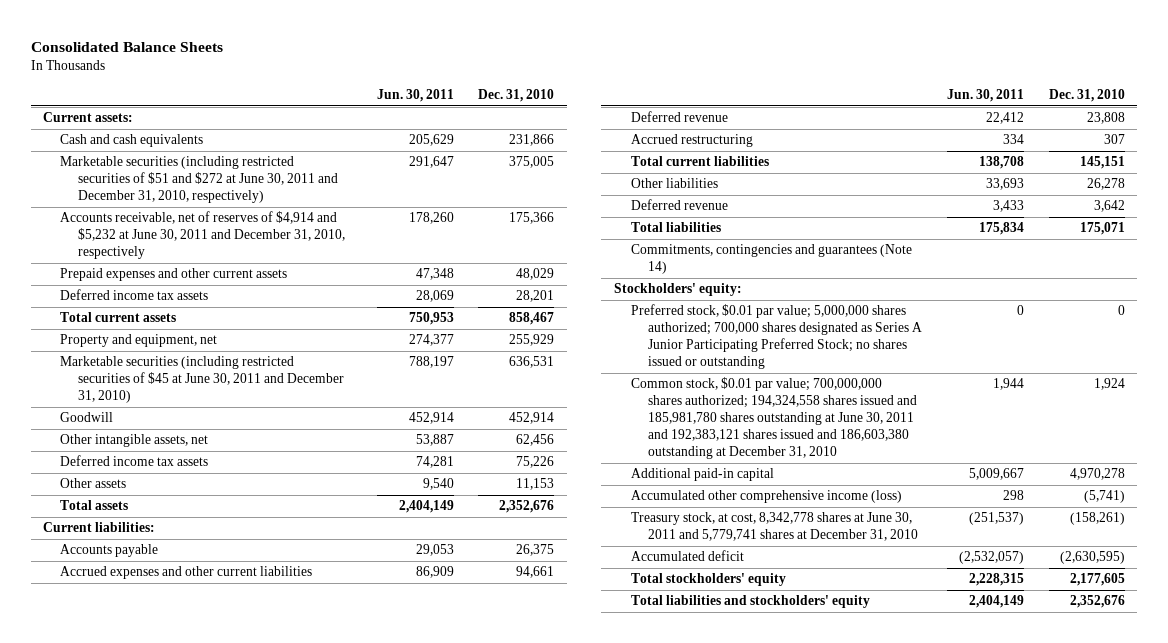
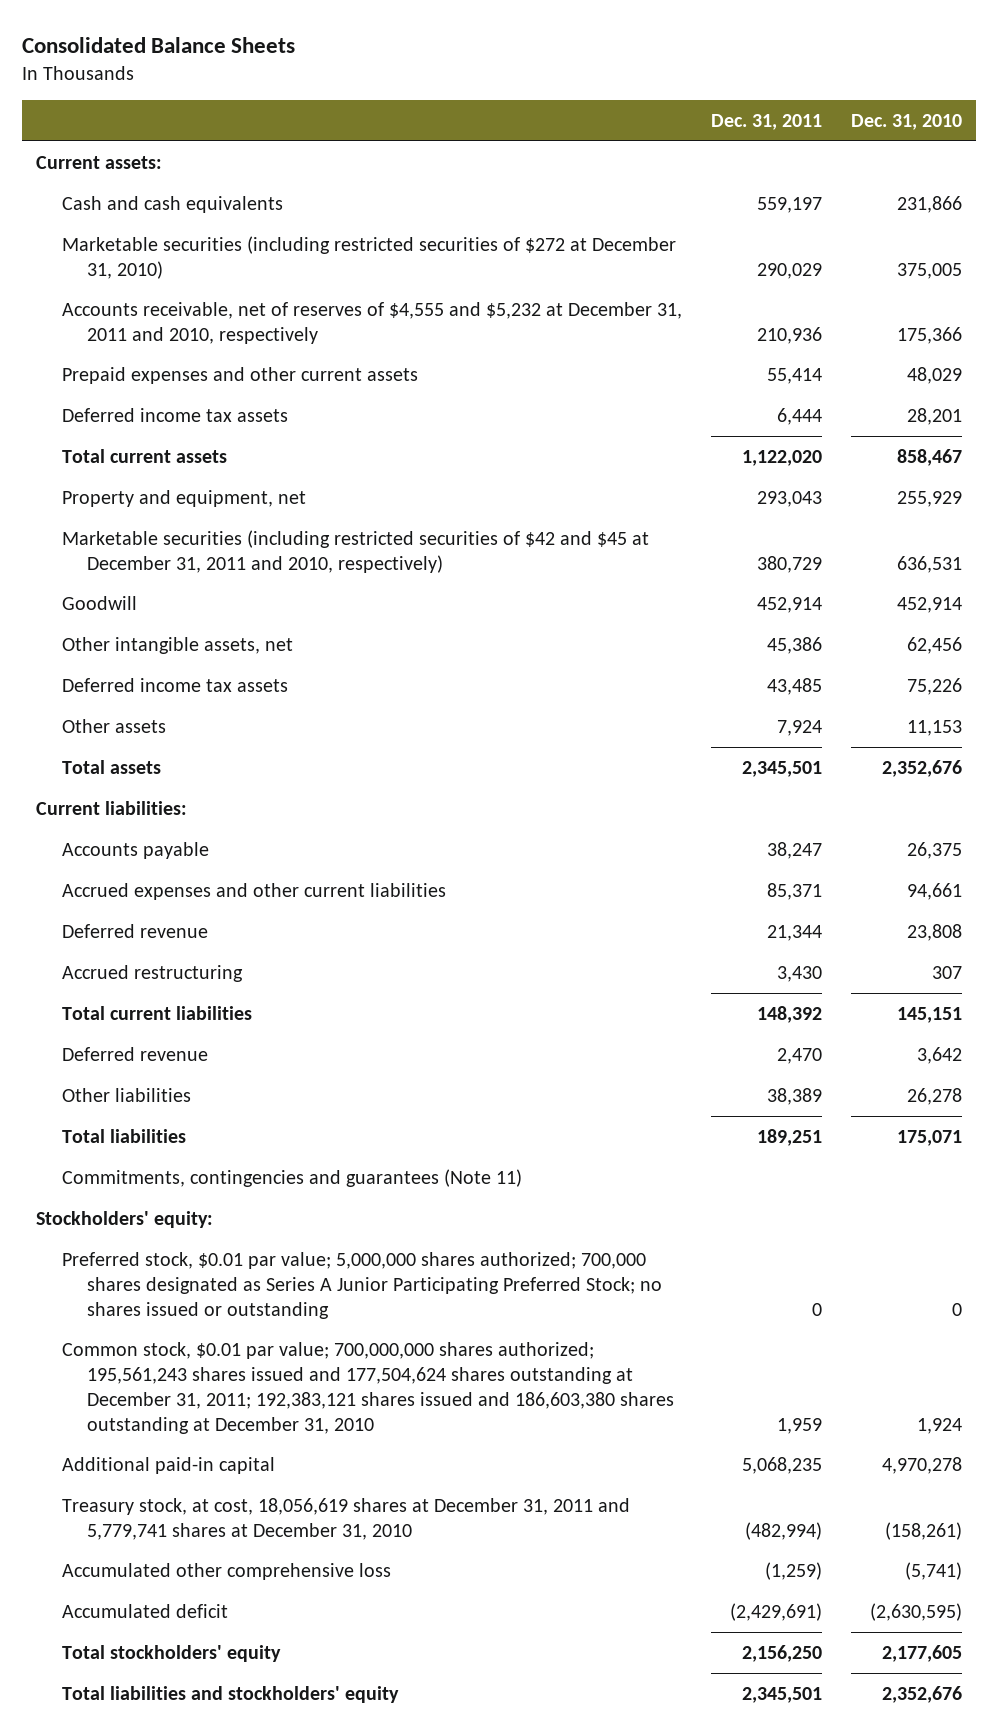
- | Jun. 30, 2011 | Dec. 31, 2010
+ | Dec. 31, 2011 | Dec. 31, 2010
- Marketable securities (including restricted securities of $51 and $272 at June 30, 2011 and December 31, 2010, respectively) | 291,647 | 375,005
- Accounts receivable, net of reserves of $4,914 and $5,232 at June 30, 2011 and December 31, 2010, respectively | 178,260 | 175,366
+ Marketable securities (including restricted securities of $272 at December 31, 2010) | 290,029 | 375,005
+ Accounts receivable, net of reserves of $4,555 and $5,232 at December 31, 2011 and 2010, respectively | 210,936 | 175,366
- Marketable securities (including restricted securities of $45 at June 30, 2011 and December 31, 2010) | 788,197 | 636,531
+ Marketable securities (including restricted securities of $42 and $45 at December 31, 2011 and 2010, respectively) | 380,729 | 636,531
moved down: Other liabilities | 38,389 | 26,278
- Commitments, contingencies and guarantees (Note 14)
+ Commitments, contingencies and guarantees (Note 11)
- Common stock, $0.01 par value; 700,000,000 shares authorized; 194,324,558 shares issued and 185,981,780 shares outstanding at June 30, 2011 and 192,383,121 shares issued and 186,603,380 outstanding at December 31, 2010 | 1,944 | 1,924
+ Common stock, $0.01 par value; 700,000,000 shares authorized; 195,561,243 shares issued and 177,504,624 shares outstanding at December 31, 2011; 192,383,121 shares issued and 186,603,380 shares outstanding at December 31, 2010 | 1,959 | 1,924
- Accumulated other comprehensive income (loss) | 298 | (5,741)
- Treasury stock, at cost, 8,342,778 shares at June 30, 2011 and 5,779,741 shares at December 31, 2010 | (251,537) | (158,261)
+ Treasury stock, at cost, 18,056,619 shares at December 31, 2011 and 5,779,741 shares at December 31, 2010 | (482,994) | (158,261)
+ Accumulated other comprehensive loss | (1,259) | (5,741)

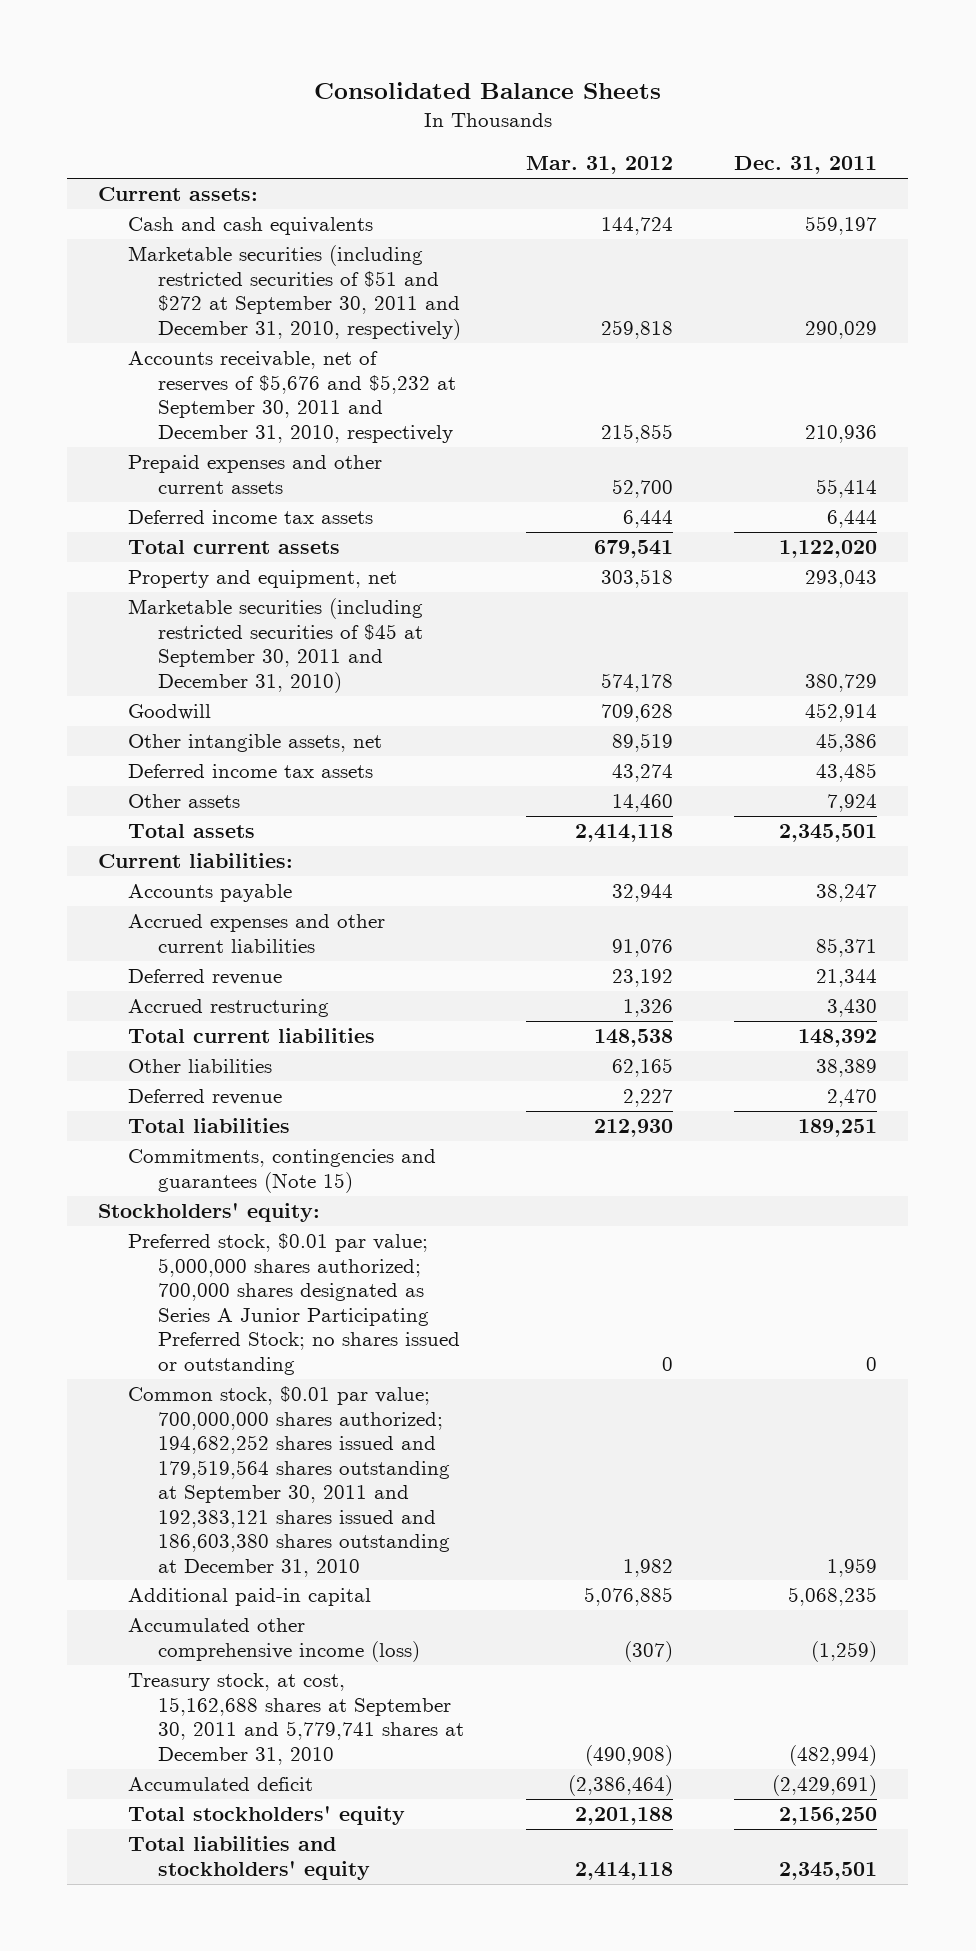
- | Dec. 31, 2011 | Dec. 31, 2010
+ | Mar. 31, 2012 | Dec. 31, 2011
- Marketable securities (including restricted securities of $272 at December 31, 2010) | 290,029 | 375,005
- Accounts receivable, net of reserves of $4,555 and $5,232 at December 31, 2011 and 2010, respectively | 210,936 | 175,366
+ Marketable securities (including restricted securities of $51 and $272 at September 30, 2011 and December 31, 2010, respectively) | 259,818 | 290,029
+ Accounts receivable, net of reserves of $5,676 and $5,232 at September 30, 2011 and December 31, 2010, respectively | 215,855 | 210,936
- Marketable securities (including restricted securities of $42 and $45 at December 31, 2011 and 2010, respectively) | 380,729 | 636,531
+ Marketable securities (including restricted securities of $45 at September 30, 2011 and December 31, 2010) | 574,178 | 380,729
moved down: Deferred revenue | 2,227 | 2,470
- Commitments, contingencies and guarantees (Note 11)
+ Commitments, contingencies and guarantees (Note 15)
- Common stock, $0.01 par value; 700,000,000 shares authorized; 195,561,243 shares issued and 177,504,624 shares outstanding at December 31, 2011; 192,383,121 shares issued and 186,603,380 shares outstanding at December 31, 2010 | 1,959 | 1,924
+ Common stock, $0.01 par value; 700,000,000 shares authorized; 194,682,252 shares issued and 179,519,564 shares outstanding at September 30, 2011 and 192,383,121 shares issued and 186,603,380 shares outstanding at December 31, 2010 | 1,982 | 1,959
- Treasury stock, at cost, 18,056,619 shares at December 31, 2011 and 5,779,741 shares at December 31, 2010 | (482,994) | (158,261)
- Accumulated other comprehensive loss | (1,259) | (5,741)
+ Accumulated other comprehensive income (loss) | (307) | (1,259)
+ Treasury stock, at cost, 15,162,688 shares at September 30, 2011 and 5,779,741 shares at December 31, 2010 | (490,908) | (482,994)

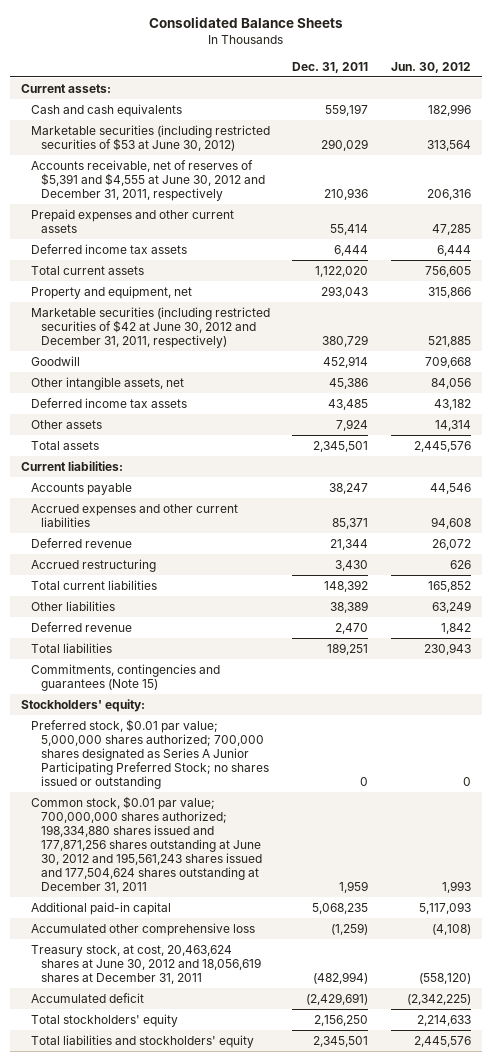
- | Mar. 31, 2012 | Dec. 31, 2011
+ | Dec. 31, 2011 | Jun. 30, 2012
- Marketable securities (including restricted securities of $51 and $272 at September 30, 2011 and December 31, 2010, respectively) | 259,818 | 290,029
- Accounts receivable, net of reserves of $5,676 and $5,232 at September 30, 2011 and December 31, 2010, respectively | 215,855 | 210,936
+ Marketable securities (including restricted securities of $53 at June 30, 2012) | 290,029 | 313,564
+ Accounts receivable, net of reserves of $5,391 and $4,555 at June 30, 2012 and December 31, 2011, respectively | 210,936 | 206,316
- Marketable securities (including restricted securities of $45 at September 30, 2011 and December 31, 2010) | 574,178 | 380,729
+ Marketable securities (including restricted securities of $42 at June 30, 2012 and December 31, 2011, respectively) | 380,729 | 521,885
- Common stock, $0.01 par value; 700,000,000 shares authorized; 194,682,252 shares issued and 179,519,564 shares outstanding at September 30, 2011 and 192,383,121 shares issued and 186,603,380 shares outstanding at December 31, 2010 | 1,982 | 1,959
+ Common stock, $0.01 par value; 700,000,000 shares authorized; 198,334,880 shares issued and 177,871,256 shares outstanding at June 30, 2012 and 195,561,243 shares issued and 177,504,624 shares outstanding at December 31, 2011 | 1,959 | 1,993
- Accumulated other comprehensive income (loss) | (307) | (1,259)
- Treasury stock, at cost, 15,162,688 shares at September 30, 2011 and 5,779,741 shares at December 31, 2010 | (490,908) | (482,994)
+ Accumulated other comprehensive loss | (1,259) | (4,108)
+ Treasury stock, at cost, 20,463,624 shares at June 30, 2012 and 18,056,619 shares at December 31, 2011 | (482,994) | (558,120)

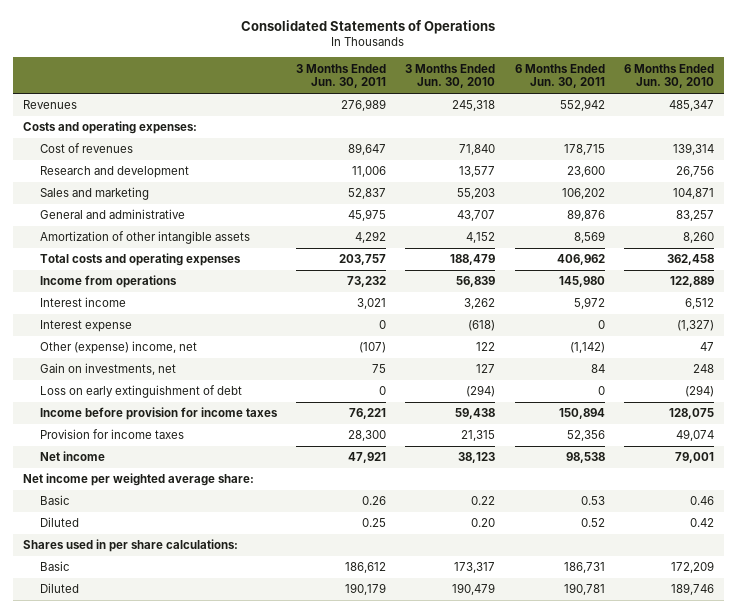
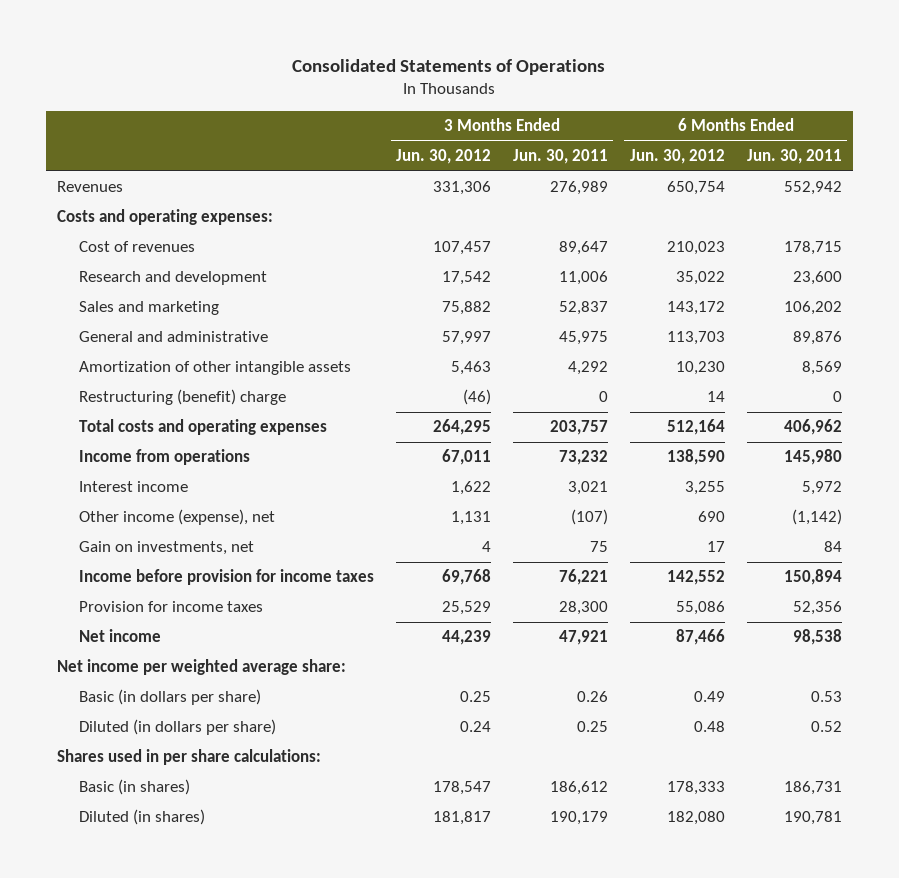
- | 3 Months Ended Jun. 30, 2011 | 3 Months Ended Jun. 30, 2010 | 6 Months Ended Jun. 30, 2011 | 6 Months Ended Jun. 30, 2010
+ | 3 Months Ended Jun. 30, 2012 | 3 Months Ended Jun. 30, 2011 | 6 Months Ended Jun. 30, 2012 | 6 Months Ended Jun. 30, 2011
+ Restructuring (benefit) charge | (46) | 0 | 14 | 0
- Interest expense | 0 | (618) | 0 | (1,327)
- Other (expense) income, net | (107) | 122 | (1,142) | 47
+ Other income (expense), net | 1,131 | (107) | 690 | (1,142)
- Loss on early extinguishment of debt | 0 | (294) | 0 | (294)
- Basic | 0.26 | 0.22 | 0.53 | 0.46
- Diluted | 0.25 | 0.20 | 0.52 | 0.42
+ Basic (in dollars per share) | 0.25 | 0.26 | 0.49 | 0.53
+ Diluted (in dollars per share) | 0.24 | 0.25 | 0.48 | 0.52
- Basic | 186,612 | 173,317 | 186,731 | 172,209
- Diluted | 190,179 | 190,479 | 190,781 | 189,746
+ Basic (in shares) | 178,547 | 186,612 | 178,333 | 186,731
+ Diluted (in shares) | 181,817 | 190,179 | 182,080 | 190,781

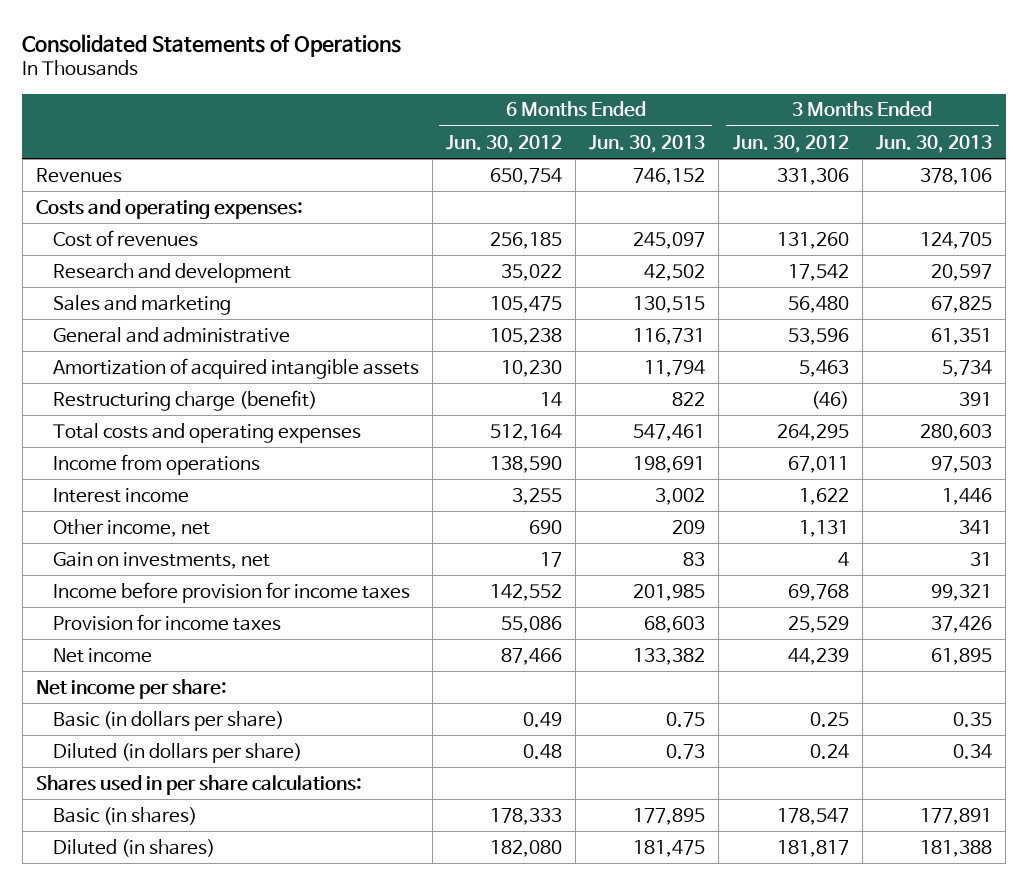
- | 3 Months Ended Jun. 30, 2012 | 3 Months Ended Jun. 30, 2011 | 6 Months Ended Jun. 30, 2012 | 6 Months Ended Jun. 30, 2011
+ | 6 Months Ended Jun. 30, 2012 | 6 Months Ended Jun. 30, 2013 | 3 Months Ended Jun. 30, 2012 | 3 Months Ended Jun. 30, 2013
- Cost of revenues | 107,457 | 89,647 | 210,023 | 178,715
+ Cost of revenues | 256,185 | 245,097 | 131,260 | 124,705
- Sales and marketing | 75,882 | 52,837 | 143,172 | 106,202
- General and administrative | 57,997 | 45,975 | 113,703 | 89,876
- Amortization of other intangible assets | 5,463 | 4,292 | 10,230 | 8,569
- Restructuring (benefit) charge | (46) | 0 | 14 | 0
+ Sales and marketing | 105,475 | 130,515 | 56,480 | 67,825
+ General and administrative | 105,238 | 116,731 | 53,596 | 61,351
+ Amortization of acquired intangible assets | 10,230 | 11,794 | 5,463 | 5,734
+ Restructuring charge (benefit) | 14 | 822 | (46) | 391
- Other income (expense), net | 1,131 | (107) | 690 | (1,142)
+ Other income, net | 690 | 209 | 1,131 | 341
- Net income per weighted average share:
+ Net income per share:

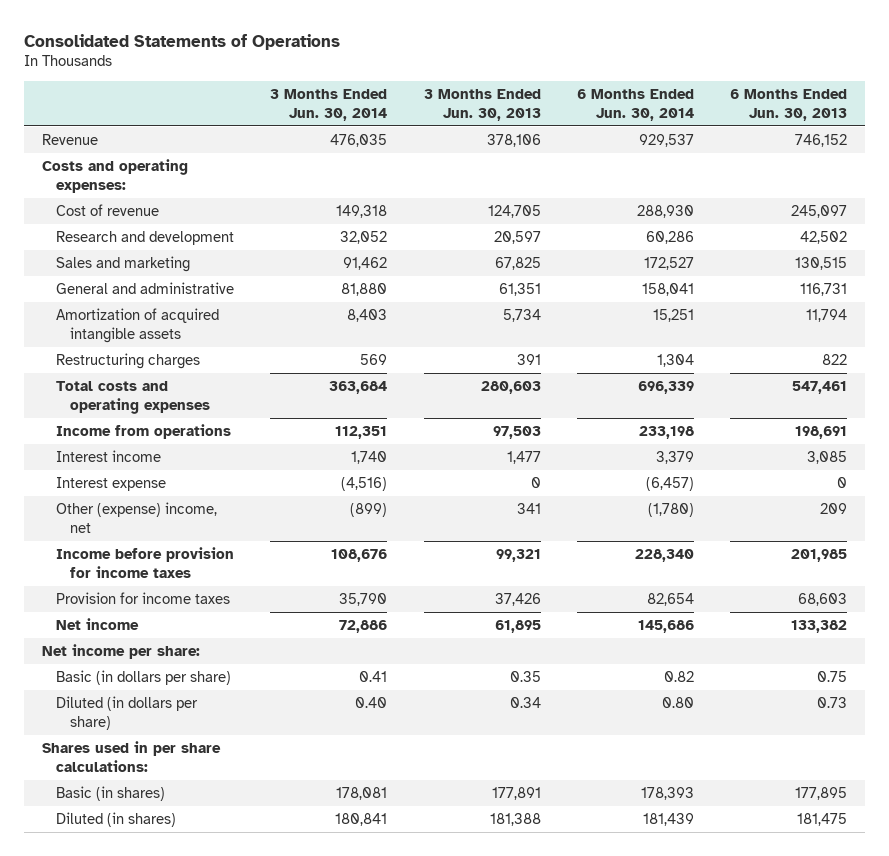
- | 6 Months Ended Jun. 30, 2012 | 6 Months Ended Jun. 30, 2013 | 3 Months Ended Jun. 30, 2012 | 3 Months Ended Jun. 30, 2013
+ | 3 Months Ended Jun. 30, 2014 | 3 Months Ended Jun. 30, 2013 | 6 Months Ended Jun. 30, 2014 | 6 Months Ended Jun. 30, 2013
- Revenues | 650,754 | 746,152 | 331,306 | 378,106
+ Revenue | 476,035 | 378,106 | 929,537 | 746,152
- Cost of revenues | 256,185 | 245,097 | 131,260 | 124,705
+ Cost of revenue | 149,318 | 124,705 | 288,930 | 245,097
- Restructuring charge (benefit) | 14 | 822 | (46) | 391
+ Restructuring charges | 569 | 391 | 1,304 | 822
- Interest income | 3,255 | 3,002 | 1,622 | 1,446
- Other income, net | 690 | 209 | 1,131 | 341
- Gain on investments, net | 17 | 83 | 4 | 31
+ Interest income | 1,740 | 1,477 | 3,379 | 3,085
+ Interest expense | (4,516) | 0 | (6,457) | 0
+ Other (expense) income, net | (899) | 341 | (1,780) | 209

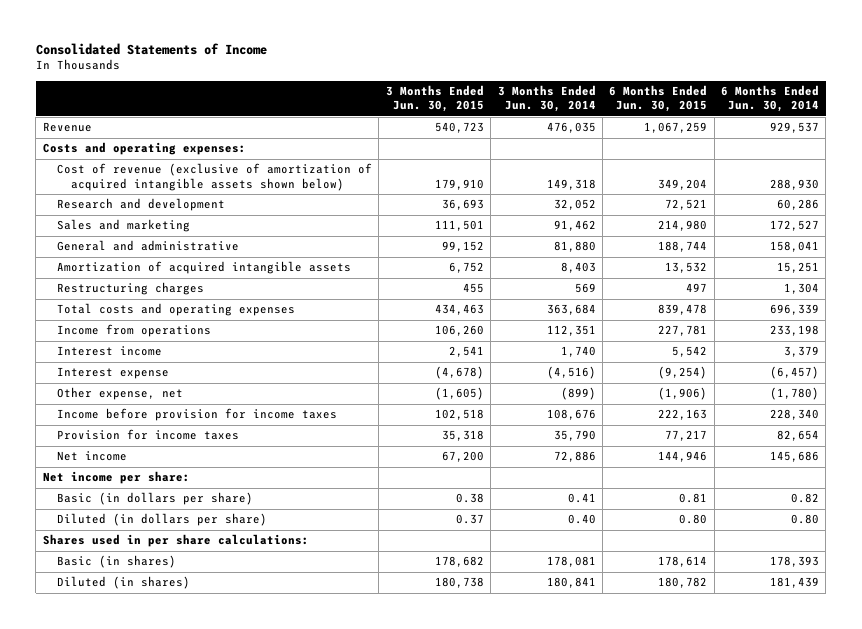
- Consolidated Statements of Operations
+ Consolidated Statements of Income
- | 3 Months Ended Jun. 30, 2014 | 3 Months Ended Jun. 30, 2013 | 6 Months Ended Jun. 30, 2014 | 6 Months Ended Jun. 30, 2013
+ | 3 Months Ended Jun. 30, 2015 | 3 Months Ended Jun. 30, 2014 | 6 Months Ended Jun. 30, 2015 | 6 Months Ended Jun. 30, 2014
- Cost of revenue | 149,318 | 124,705 | 288,930 | 245,097
+ Cost of revenue (exclusive of amortization of acquired intangible assets shown below) | 179,910 | 149,318 | 349,204 | 288,930
- Other (expense) income, net | (899) | 341 | (1,780) | 209
+ Other expense, net | (1,605) | (899) | (1,906) | (1,780)

